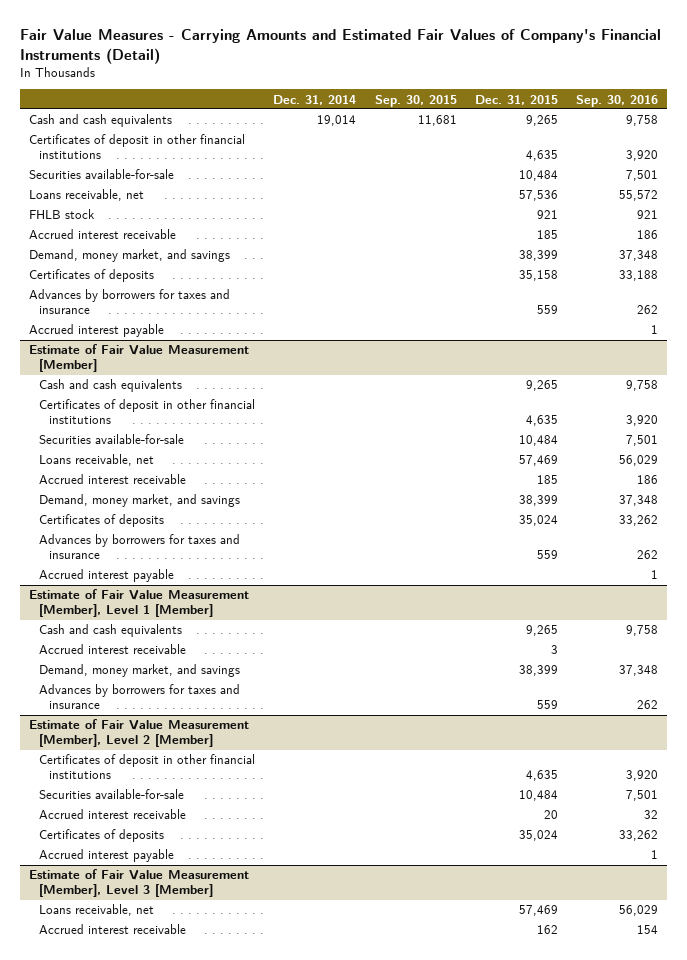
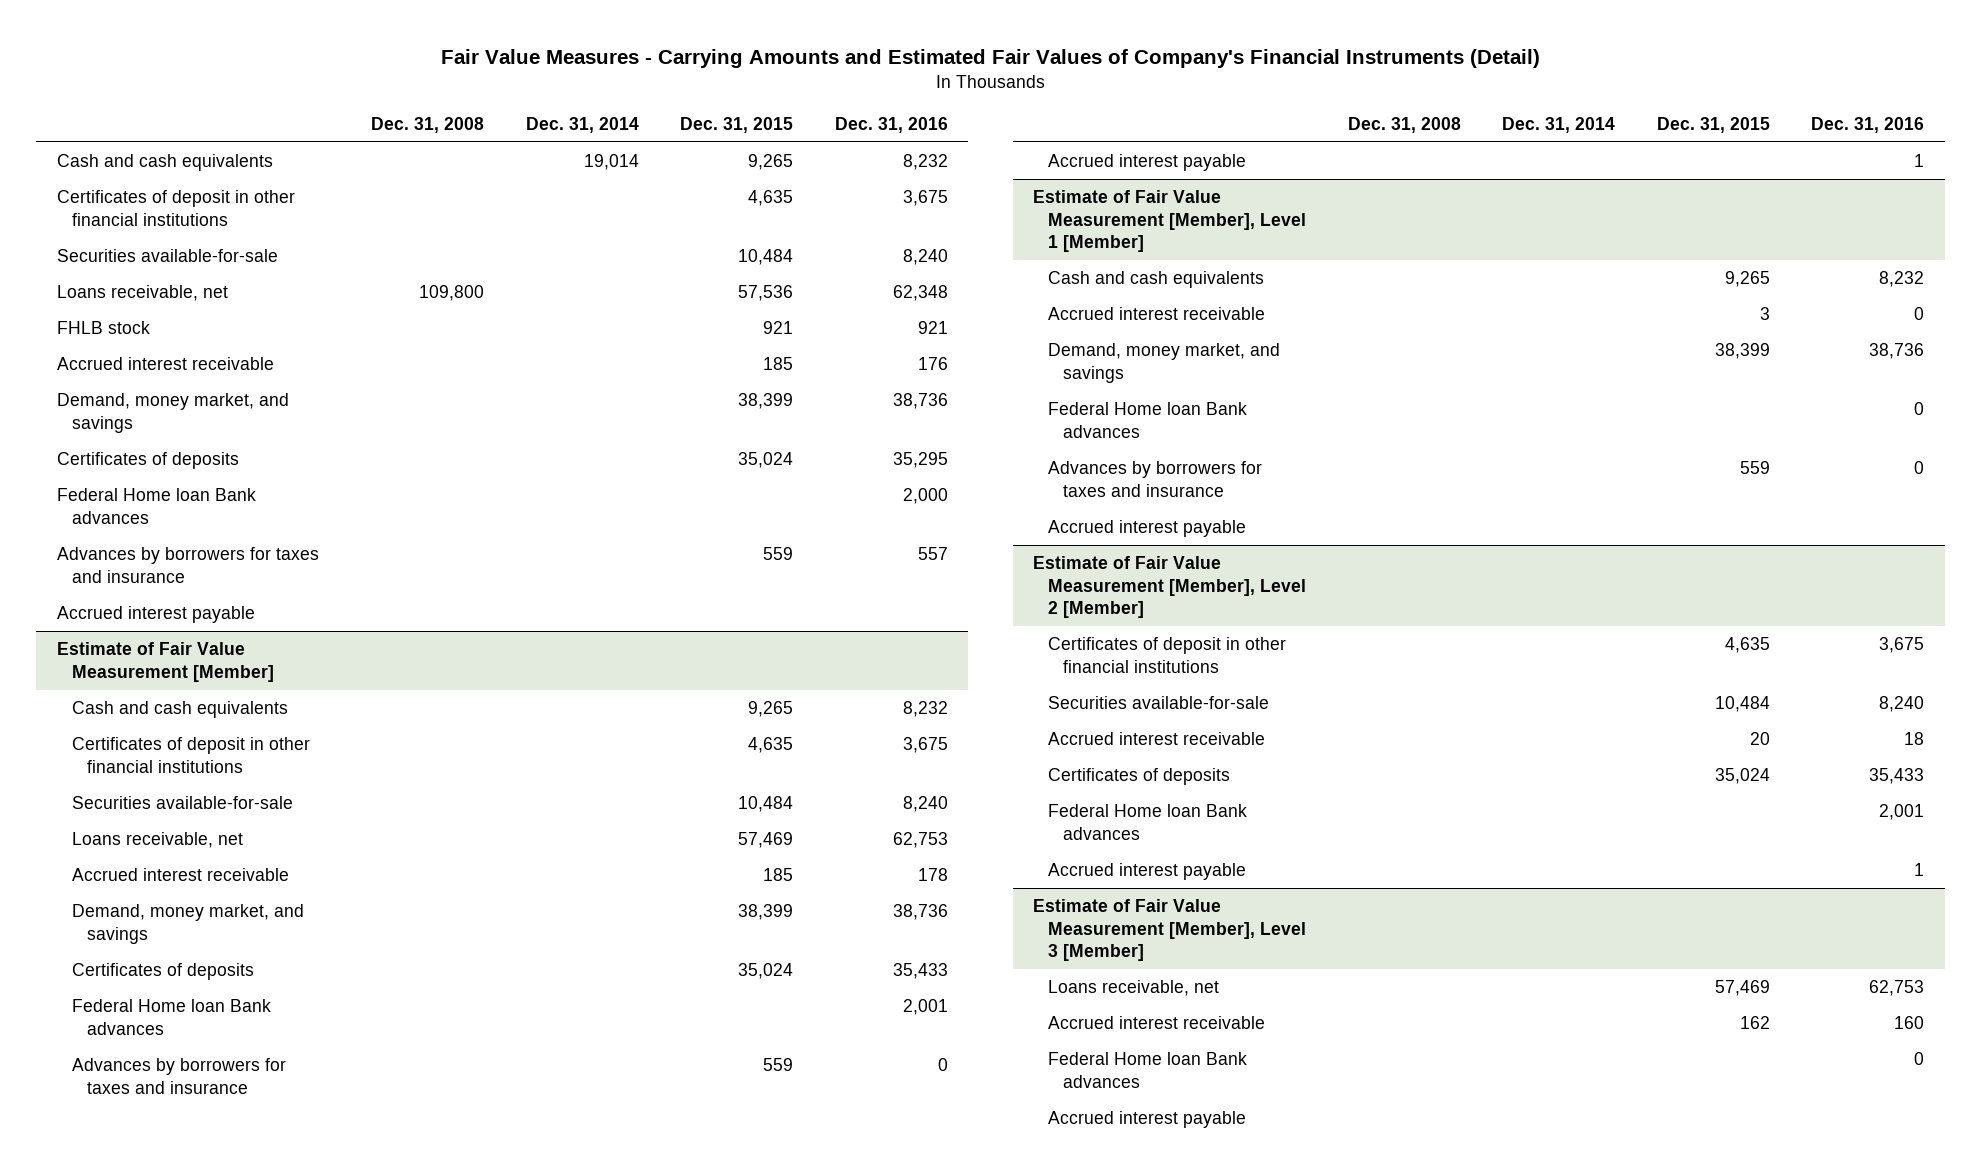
- | Dec. 31, 2014 | Sep. 30, 2015 | Dec. 31, 2015 | Sep. 30, 2016
+ | Dec. 31, 2008 | Dec. 31, 2014 | Dec. 31, 2015 | Dec. 31, 2016
- Certificates of deposits | | | 35,158 | 33,188
+ Certificates of deposits | | | 35,024 | 35,295
+ Federal Home loan Bank advances | | | | 2,000
@ Estimate of Fair Value Measurement [Member]
+ Federal Home loan Bank advances | | | | 2,001
@ Estimate of Fair Value Measurement [Member], Level 1 [Member]
+ Federal Home loan Bank advances | | | | 0
+ Accrued interest payable
@ Estimate of Fair Value Measurement [Member], Level 2 [Member]
+ Federal Home loan Bank advances | | | | 2,001
@ Estimate of Fair Value Measurement [Member], Level 3 [Member]
+ Federal Home loan Bank advances | | | | 0
+ Accrued interest payable

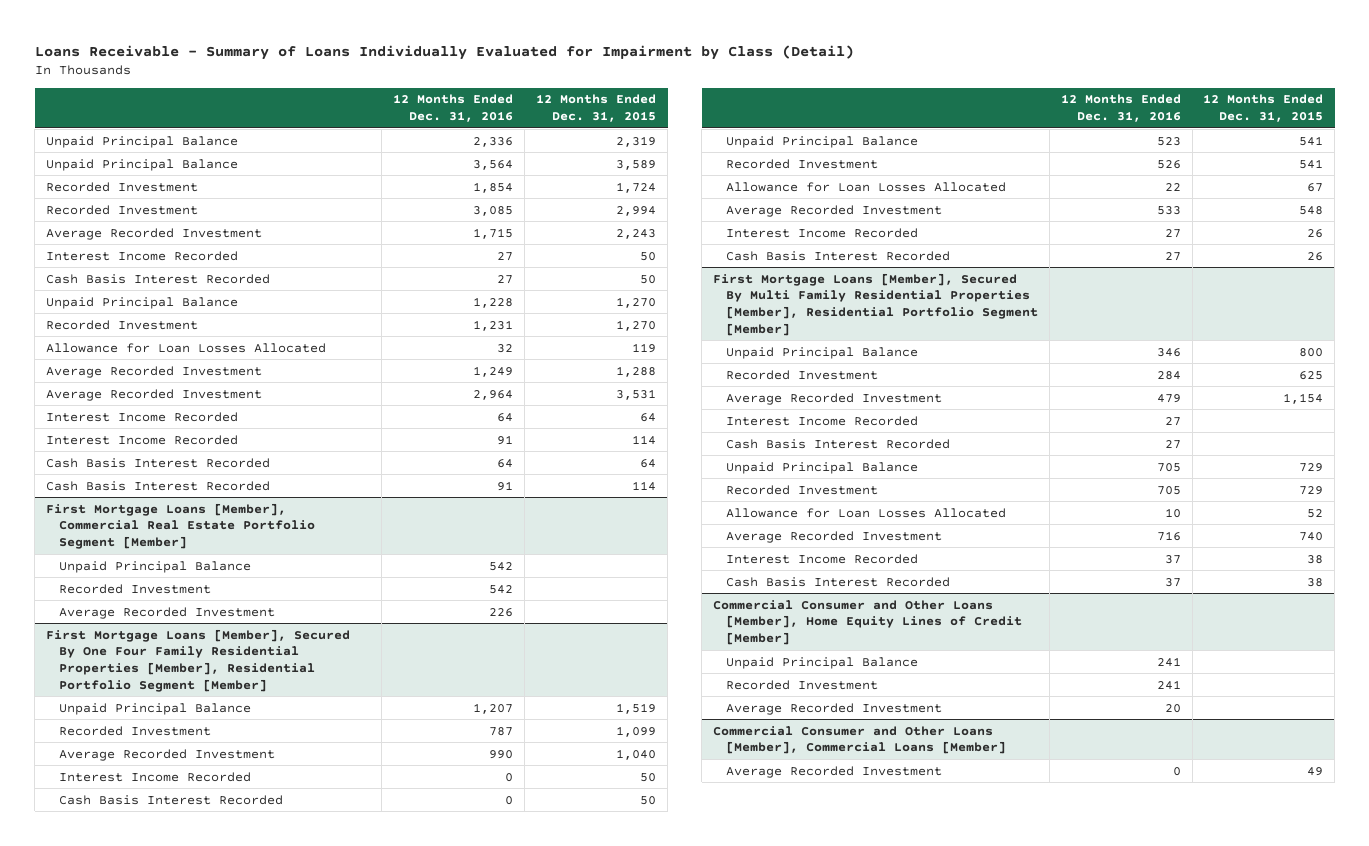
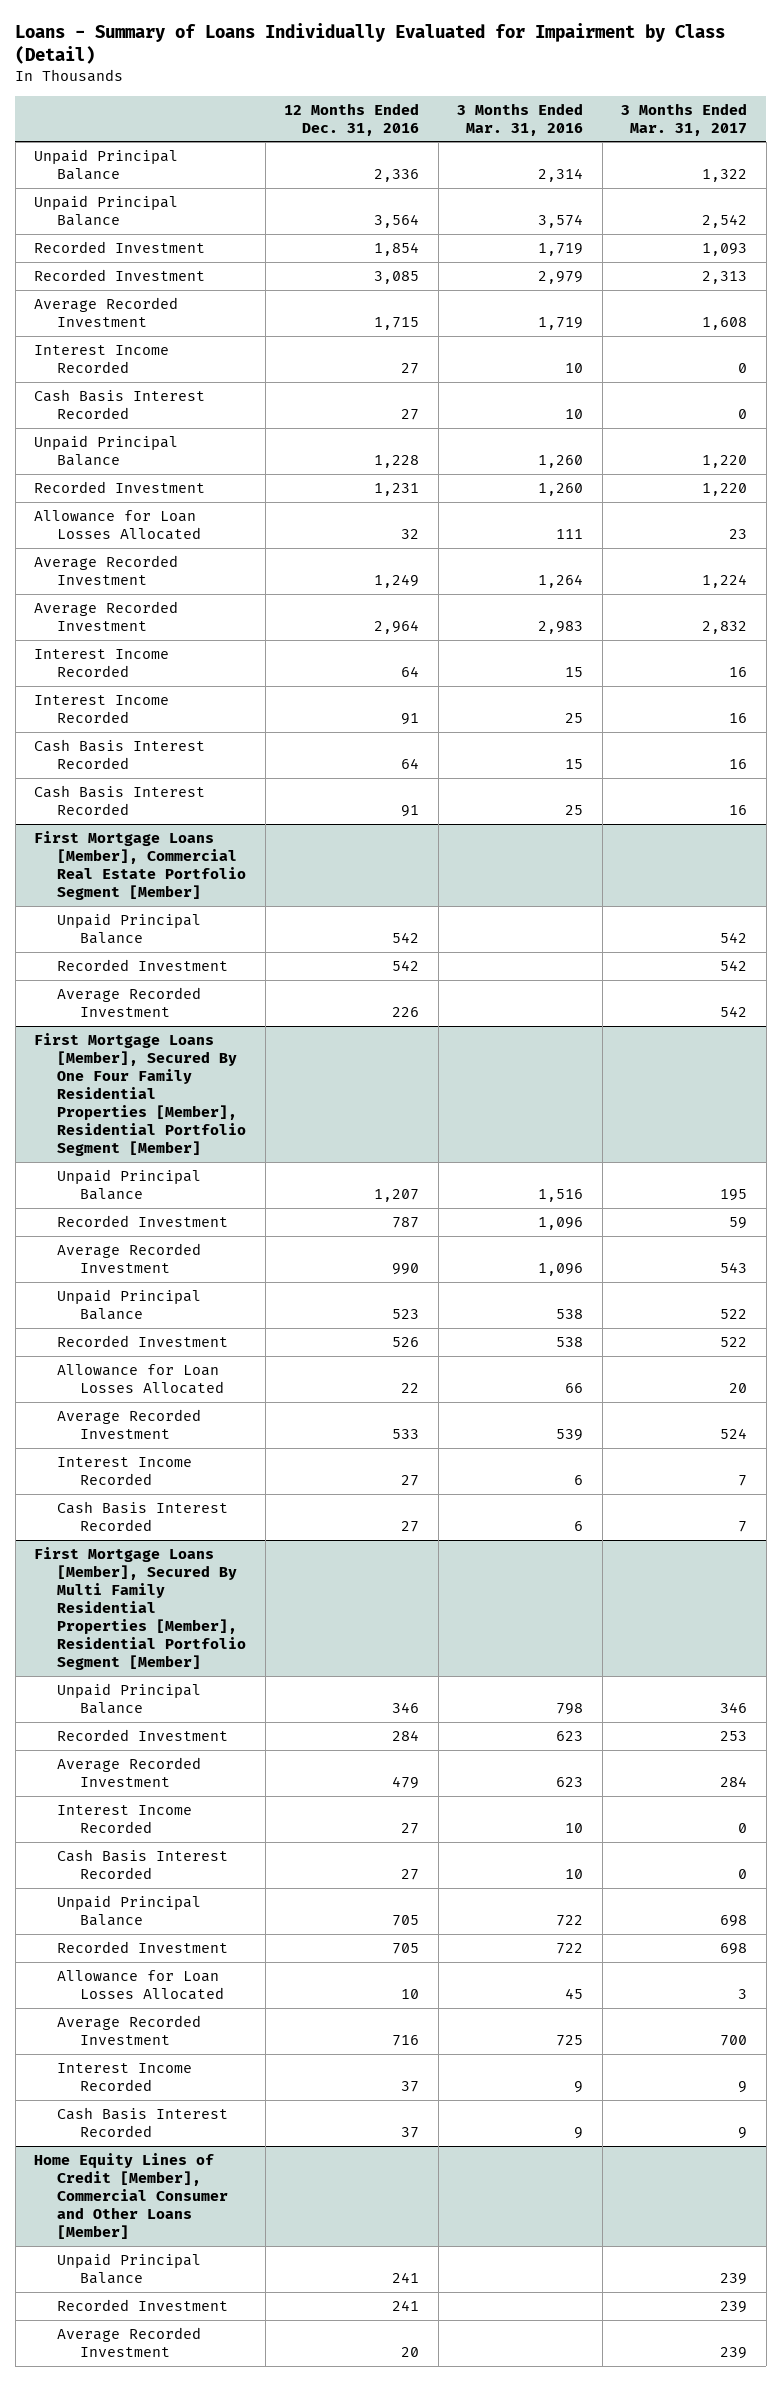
- Loans Receivable - Summary of Loans Individually Evaluated for Impairment by Class (Detail)
+ Loans - Summary of Loans Individually Evaluated for Impairment by Class (Detail)
- | 12 Months Ended Dec. 31, 2016 | 12 Months Ended Dec. 31, 2015
+ | 12 Months Ended Dec. 31, 2016 | 3 Months Ended Mar. 31, 2016 | 3 Months Ended Mar. 31, 2017
@ First Mortgage Loans [Member], Secured By One Four Family Residential Properties [Member], Residential Portfolio Segment [Member]
- Interest Income Recorded | 0 | 50
- Cash Basis Interest Recorded | 0 | 50
- Commercial Consumer and Other Loans [Member], Home Equity Lines of Credit [Member]
+ Home Equity Lines of Credit [Member], Commercial Consumer and Other Loans [Member]
- Commercial Consumer and Other Loans [Member], Commercial Loans [Member]
- Average Recorded Investment | 0 | 49

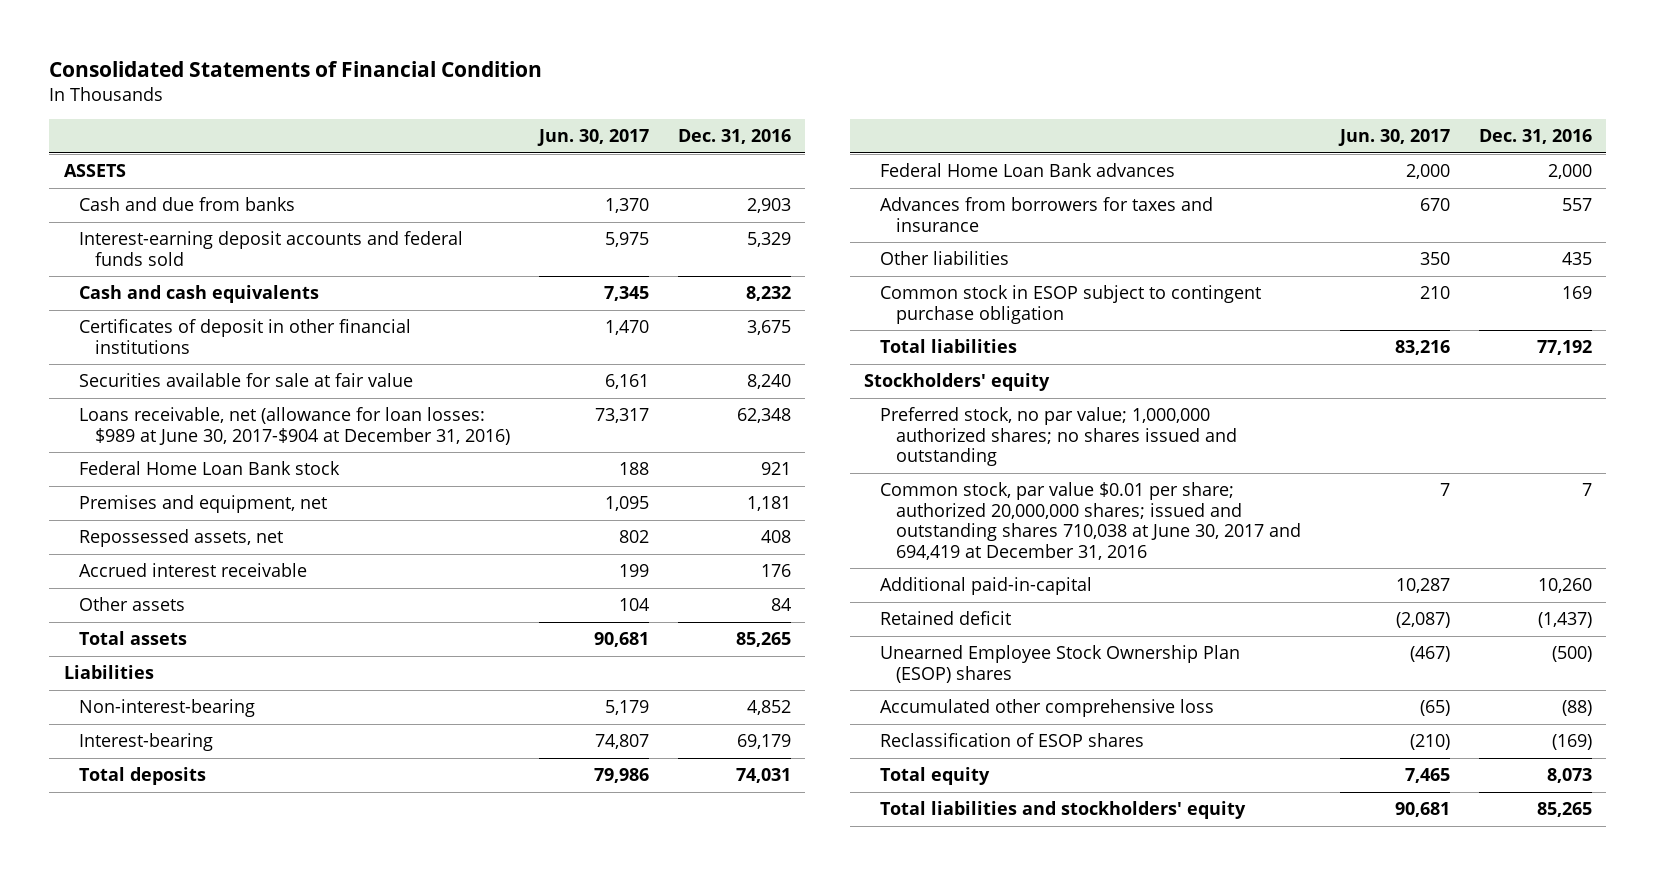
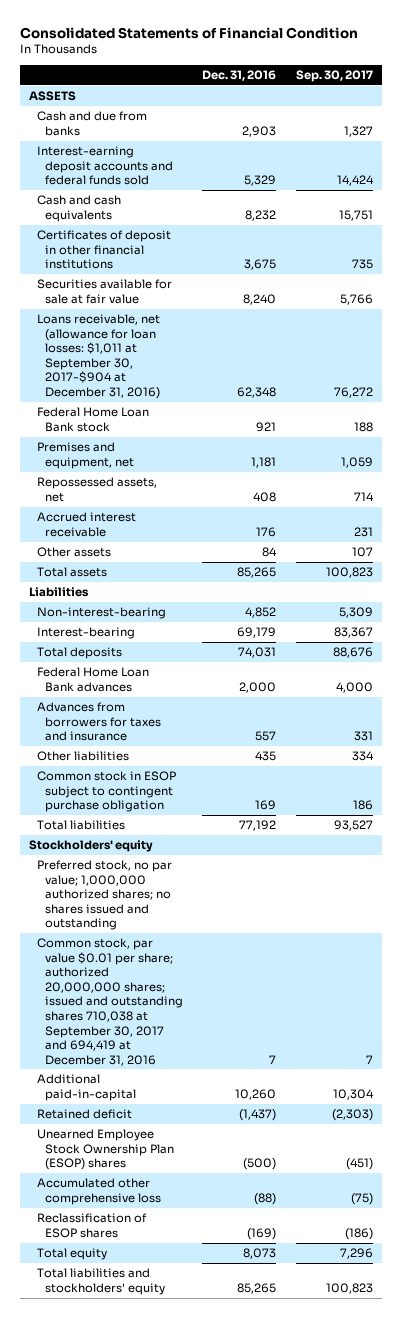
- | Jun. 30, 2017 | Dec. 31, 2016
+ | Dec. 31, 2016 | Sep. 30, 2017
- Loans receivable, net (allowance for loan losses: $989 at June 30, 2017-$904 at December 31, 2016) | 73,317 | 62,348
+ Loans receivable, net (allowance for loan losses: $1,011 at September 30, 2017-$904 at December 31, 2016) | 62,348 | 76,272
- Common stock, par value $0.01 per share; authorized 20,000,000 shares; issued and outstanding shares 710,038 at June 30, 2017 and 694,419 at December 31, 2016 | 7 | 7
+ Common stock, par value $0.01 per share; authorized 20,000,000 shares; issued and outstanding shares 710,038 at September 30, 2017 and 694,419 at December 31, 2016 | 7 | 7

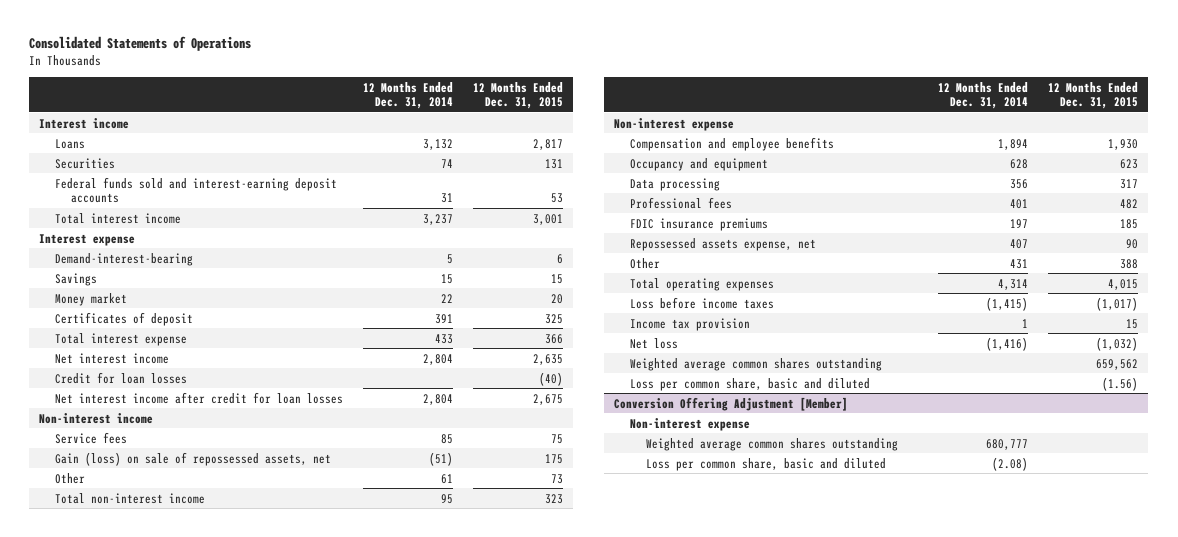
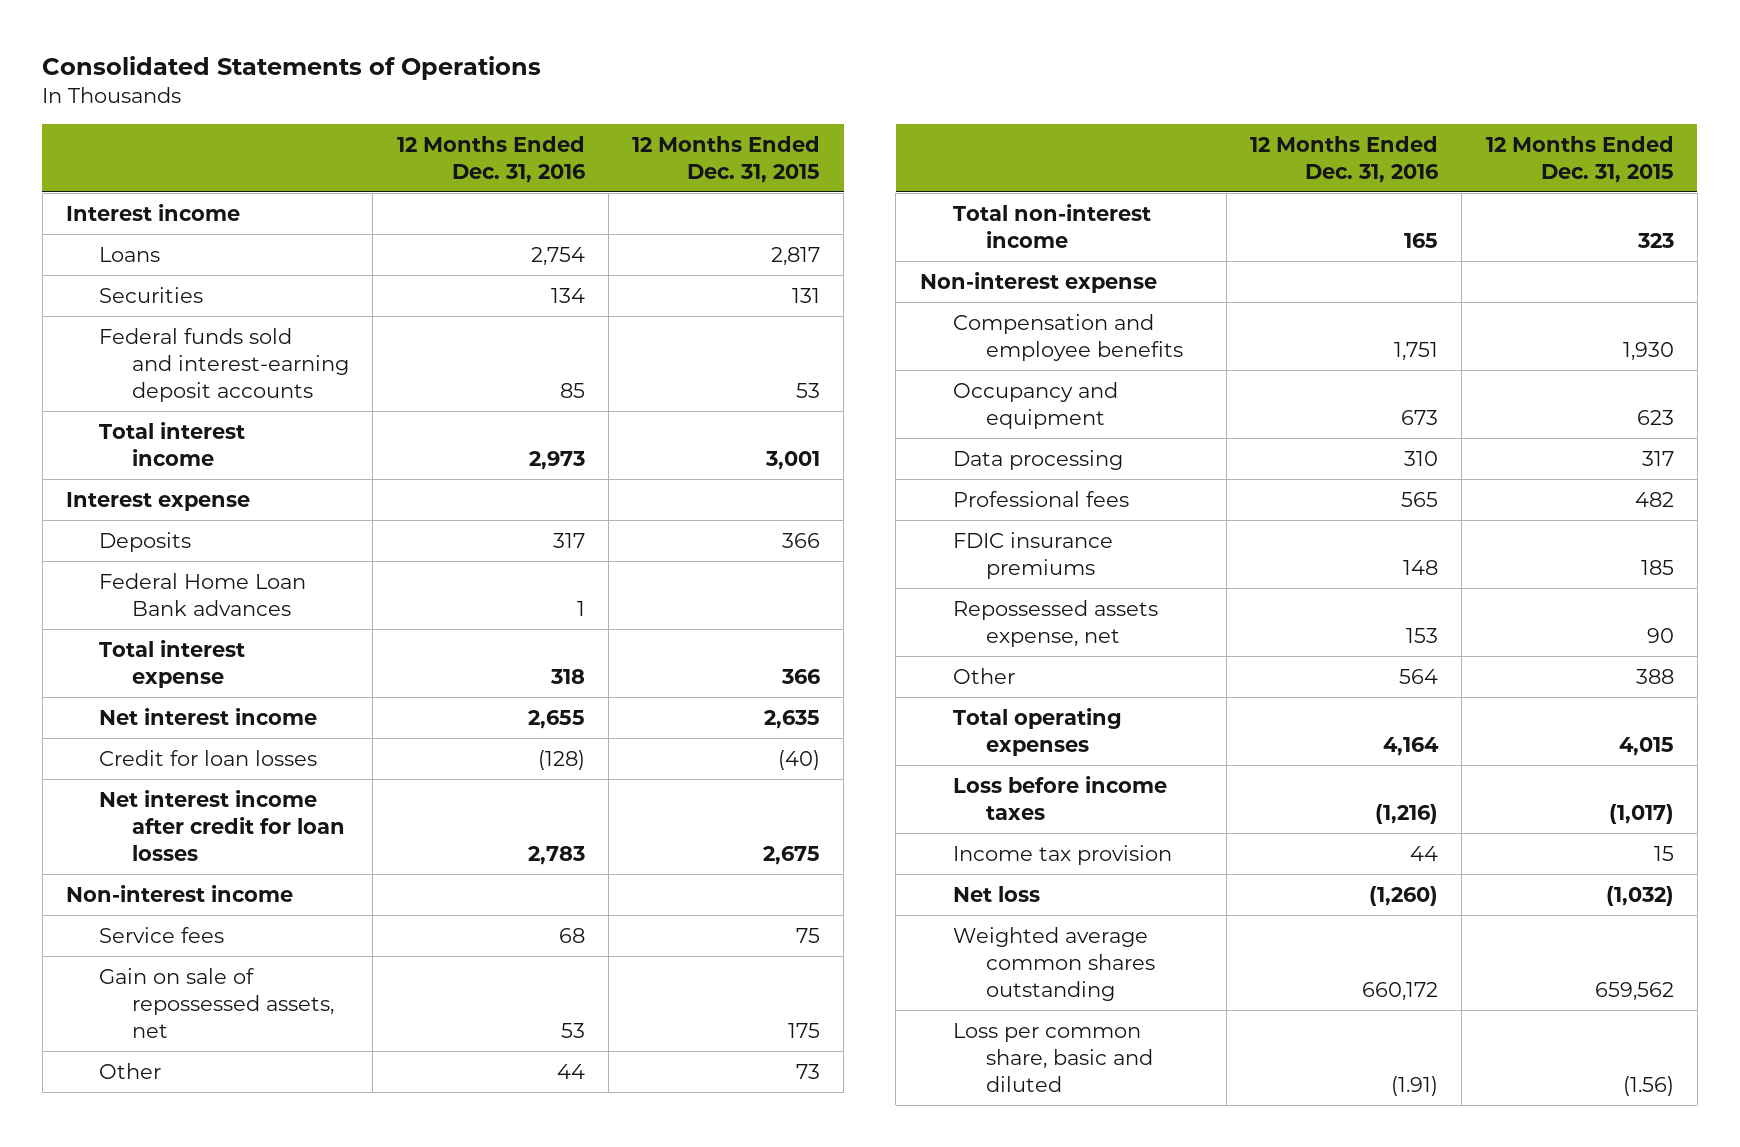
- | 12 Months Ended Dec. 31, 2014 | 12 Months Ended Dec. 31, 2015
+ | 12 Months Ended Dec. 31, 2016 | 12 Months Ended Dec. 31, 2015
- Demand-interest-bearing | 5 | 6
- Savings | 15 | 15
- Money market | 22 | 20
- Certificates of deposit | 391 | 325
+ Deposits | 317 | 366
+ Federal Home Loan Bank advances | 1 |
- Gain (loss) on sale of repossessed assets, net | (51) | 175
+ Gain on sale of repossessed assets, net | 53 | 175
- Conversion Offering Adjustment [Member]
- Non-interest expense
- Weighted average common shares outstanding | 680,777 |
- Loss per common share, basic and diluted | (2.08) |

